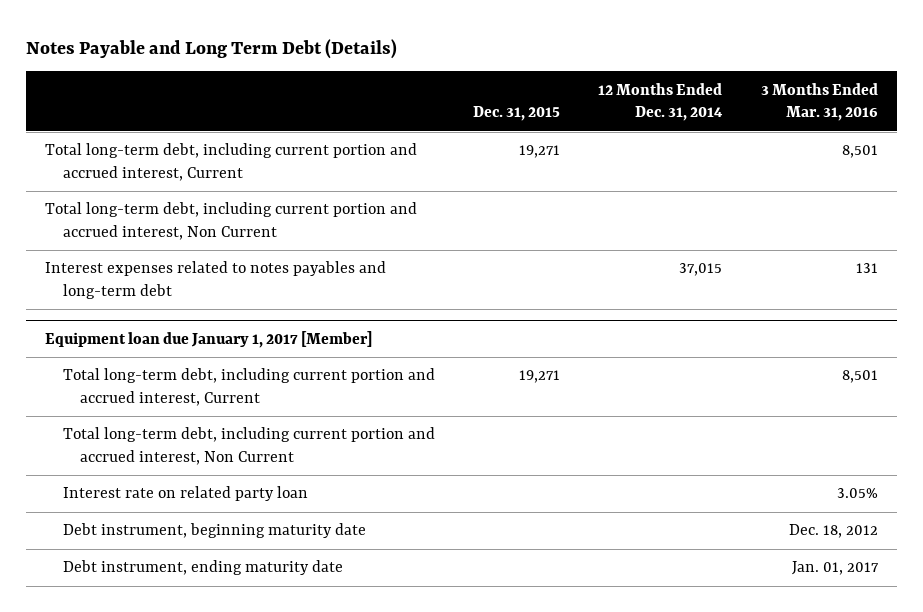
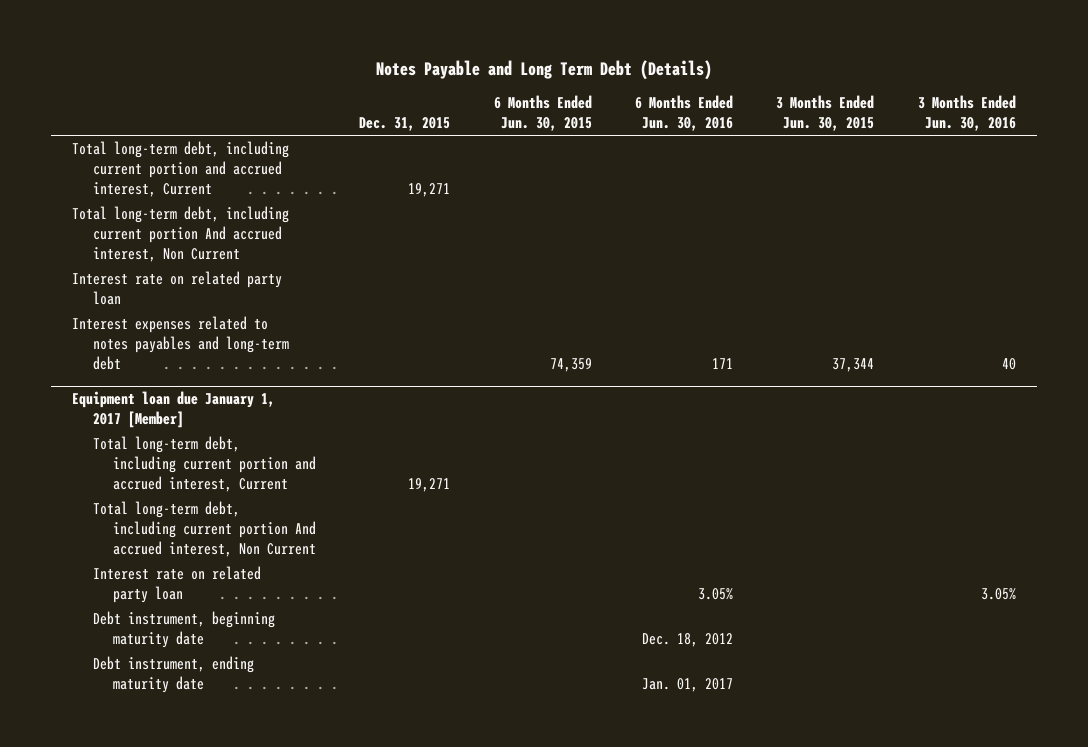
- | Dec. 31, 2015 | 12 Months Ended Dec. 31, 2014 | 3 Months Ended Mar. 31, 2016
+ | Dec. 31, 2015 | 6 Months Ended Jun. 30, 2015 | 6 Months Ended Jun. 30, 2016 | 3 Months Ended Jun. 30, 2015 | 3 Months Ended Jun. 30, 2016
- Total long-term debt, including current portion and accrued interest, Non Current
+ Total long-term debt, including current portion And accrued interest, Non Current
+ Interest rate on related party loan
@ Equipment loan due January 1, 2017 [Member]
- Total long-term debt, including current portion and accrued interest, Non Current
+ Total long-term debt, including current portion And accrued interest, Non Current

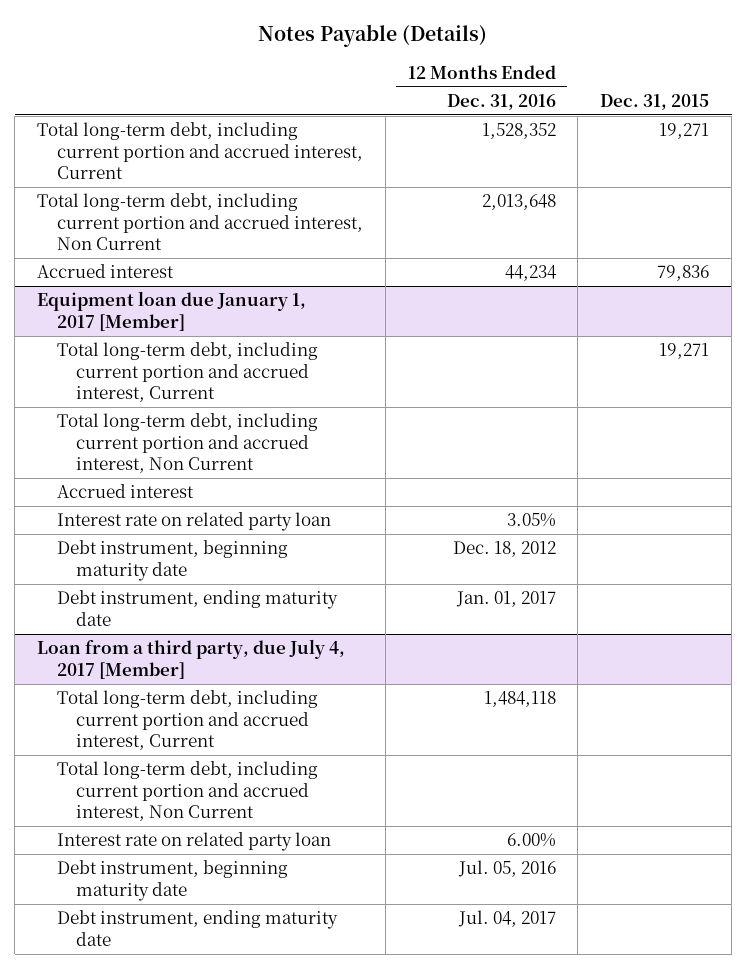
- Notes Payable and Long Term Debt (Details)
+ Notes Payable (Details)
- | Dec. 31, 2015 | 6 Months Ended Jun. 30, 2015 | 6 Months Ended Jun. 30, 2016 | 3 Months Ended Jun. 30, 2015 | 3 Months Ended Jun. 30, 2016
+ | 12 Months Ended Dec. 31, 2016 | Dec. 31, 2015
- Total long-term debt, including current portion And accrued interest, Non Current
- Interest rate on related party loan
- Interest expenses related to notes payables and long-term debt | | 74,359 | 171 | 37,344 | 40
+ Total long-term debt, including current portion and accrued interest, Non Current | 2,013,648 |
+ Accrued interest | 44,234 | 79,836
@ Equipment loan due January 1, 2017 [Member]
- Total long-term debt, including current portion And accrued interest, Non Current
+ Total long-term debt, including current portion and accrued interest, Non Current
+ Accrued interest
+ Loan from a third party, due July 4, 2017 [Member]
+ Total long-term debt, including current portion and accrued interest, Current | 1,484,118 |
+ Total long-term debt, including current portion and accrued interest, Non Current
+ Interest rate on related party loan | 6.00% |
+ Debt instrument, beginning maturity date | Jul. 05, 2016 |
+ Debt instrument, ending maturity date | Jul. 04, 2017 |

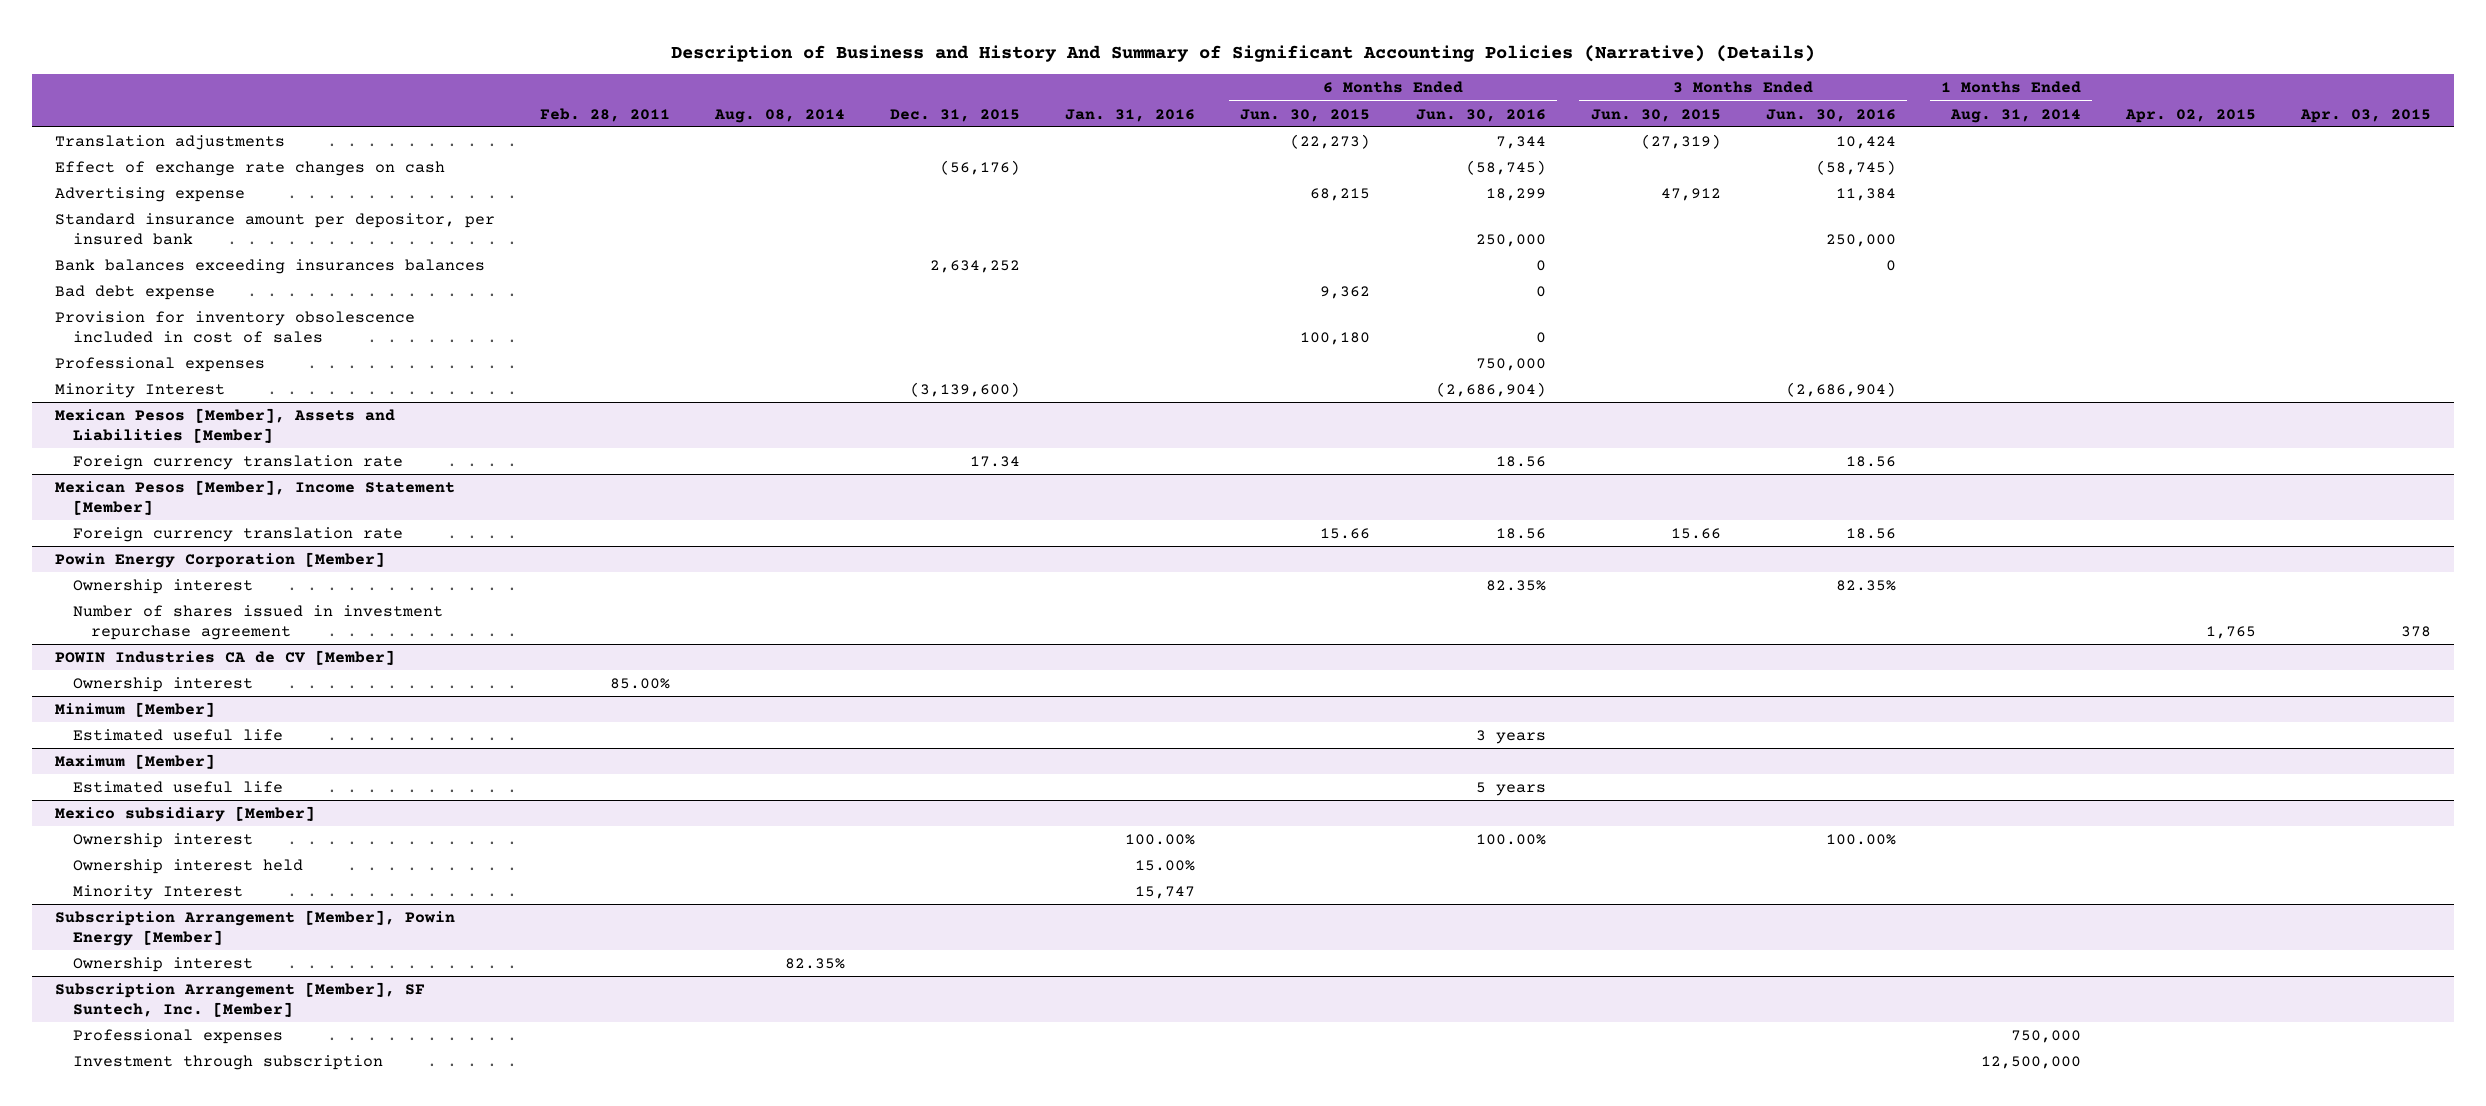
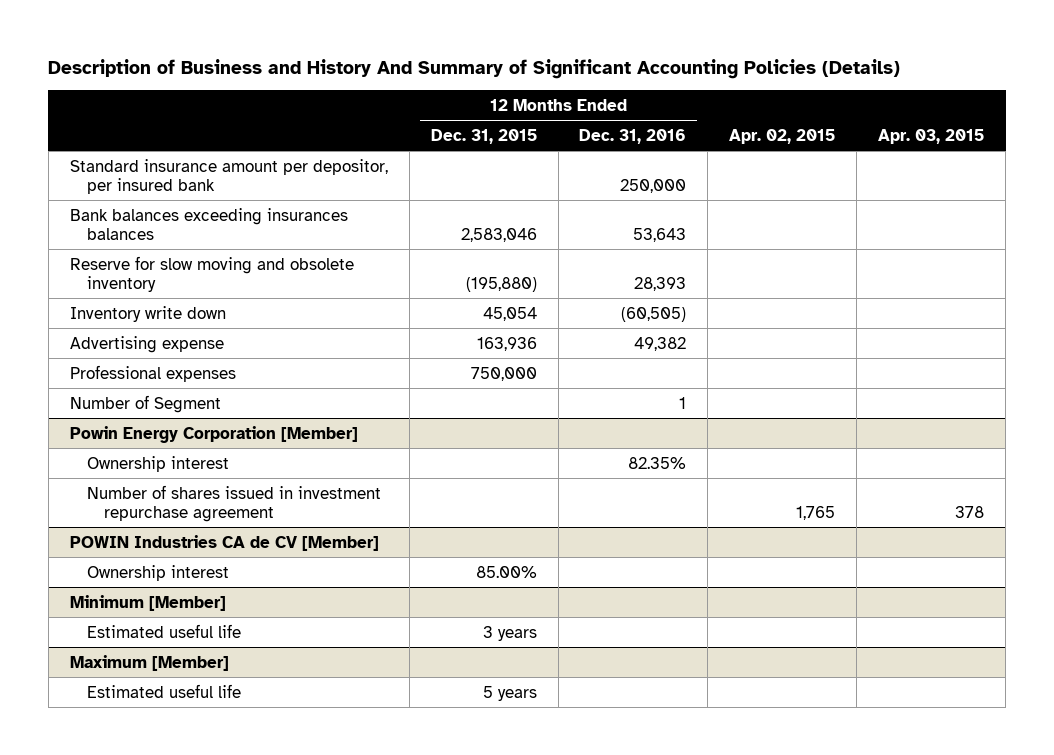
- Description of Business and History And Summary of Significant Accounting Policies (Narrative) (Details)
+ Description of Business and History And Summary of Significant Accounting Policies (Details)
- | Feb. 28, 2011 | Aug. 08, 2014 | Dec. 31, 2015 | Jan. 31, 2016 | 6 Months Ended Jun. 30, 2015 | 6 Months Ended Jun. 30, 2016 | 3 Months Ended Jun. 30, 2015 | 3 Months Ended Jun. 30, 2016 | 1 Months Ended Aug. 31, 2014 | Apr. 02, 2015 | Apr. 03, 2015
+ | 12 Months Ended Dec. 31, 2015 | 12 Months Ended Dec. 31, 2016 | Apr. 02, 2015 | Apr. 03, 2015
- Translation adjustments | | | | | (22,273) | 7,344 | (27,319) | 10,424 | | |
- Effect of exchange rate changes on cash | | | (56,176) | | | (58,745) | | (58,745) | | |
- Bad debt expense | | | | | 9,362 | 0 | | | | |
- Provision for inventory obsolescence included in cost of sales | | | | | 100,180 | 0 | | | | |
+ Reserve for slow moving and obsolete inventory | (195,880) | 28,393 | |
+ Inventory write down | 45,054 | (60,505) | |
moved down: Advertising expense | 163,936 | 49,382 | |
- Minority Interest | | | (3,139,600) | | | (2,686,904) | | (2,686,904) | | |
- Mexican Pesos [Member], Assets and Liabilities [Member]
- Foreign currency translation rate | | | 17.34 | | | 18.56 | | 18.56 | | |
- Mexican Pesos [Member], Income Statement [Member]
- Foreign currency translation rate | | | | | 15.66 | 18.56 | 15.66 | 18.56 | | |
+ Number of Segment | | 1 | |
- Mexico subsidiary [Member]
- Ownership interest | | | | 100.00% | | 100.00% | | 100.00% | | |
- Ownership interest held | | | | 15.00% | | | | | | |
- Minority Interest | | | | 15,747 | | | | | | |
- Subscription Arrangement [Member], Powin Energy [Member]
- Ownership interest | | 82.35% | | | | | | | | |
- Subscription Arrangement [Member], SF Suntech, Inc. [Member]
- Professional expenses | | | | | | | | | 750,000 | |
- Investment through subscription | | | | | | | | | 12,500,000 | |

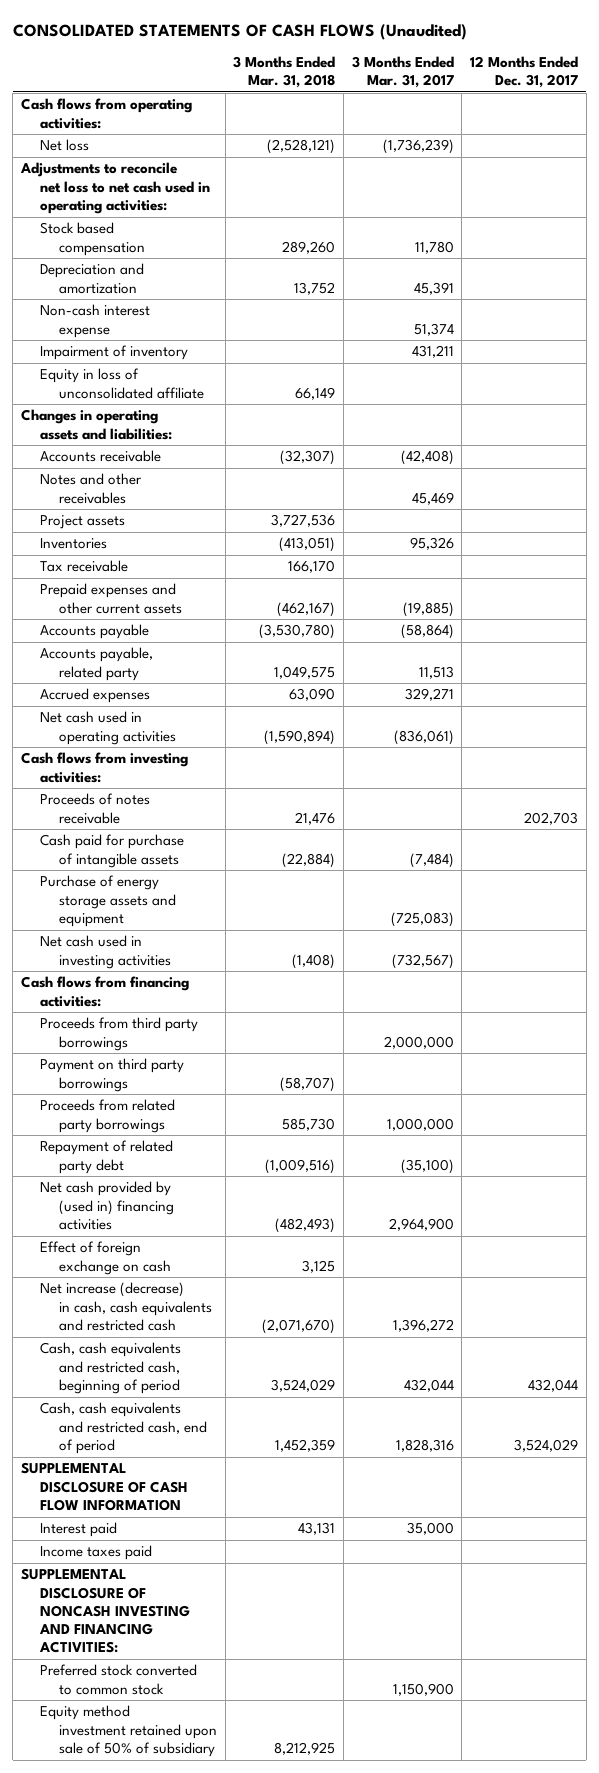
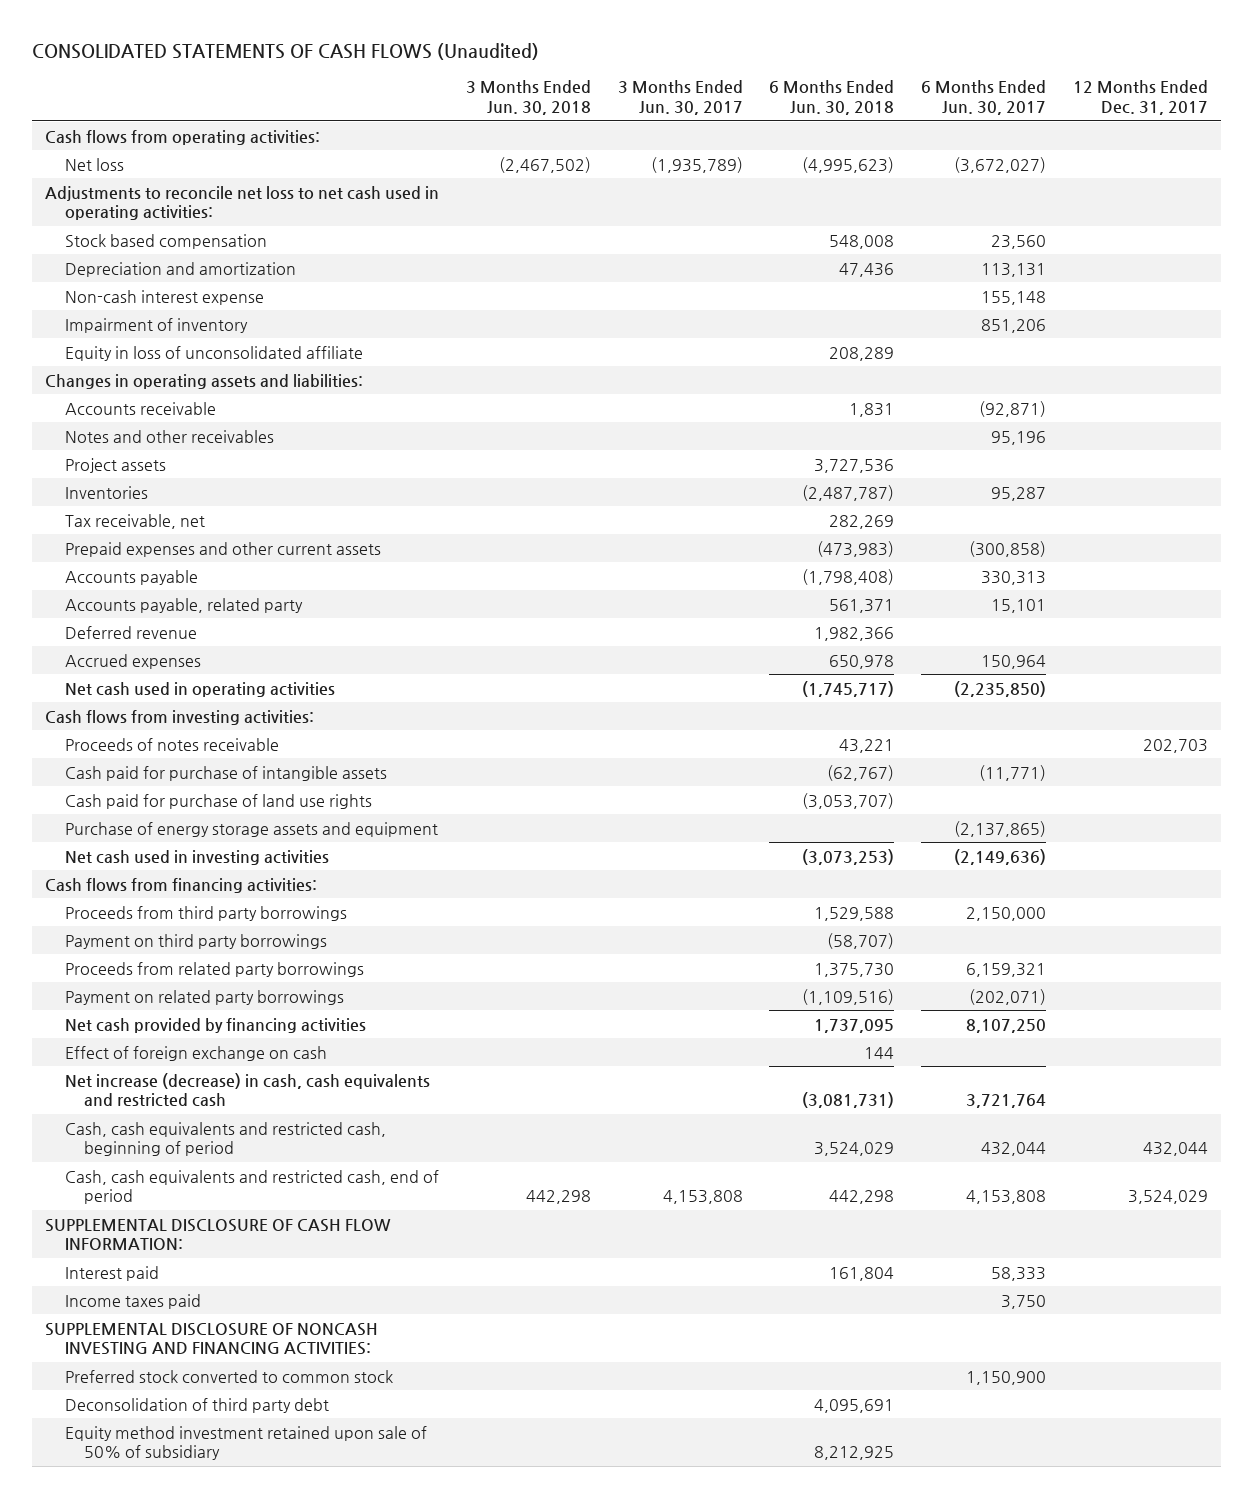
- | 3 Months Ended Mar. 31, 2018 | 3 Months Ended Mar. 31, 2017 | 12 Months Ended Dec. 31, 2017
+ | 3 Months Ended Jun. 30, 2018 | 3 Months Ended Jun. 30, 2017 | 6 Months Ended Jun. 30, 2018 | 6 Months Ended Jun. 30, 2017 | 12 Months Ended Dec. 31, 2017
- Tax receivable | 166,170 | |
+ Tax receivable, net | | | 282,269 | |
+ Deferred revenue | | | 1,982,366 | |
+ Cash paid for purchase of land use rights | | | (3,053,707) | |
- Repayment of related party debt | (1,009,516) | (35,100) |
- Net cash provided by (used in) financing activities | (482,493) | 2,964,900 |
+ Payment on related party borrowings | | | (1,109,516) | (202,071) |
+ Net cash provided by financing activities | | | 1,737,095 | 8,107,250 |
- SUPPLEMENTAL DISCLOSURE OF CASH FLOW INFORMATION
+ SUPPLEMENTAL DISCLOSURE OF CASH FLOW INFORMATION:
+ Deconsolidation of third party debt | | | 4,095,691 | |

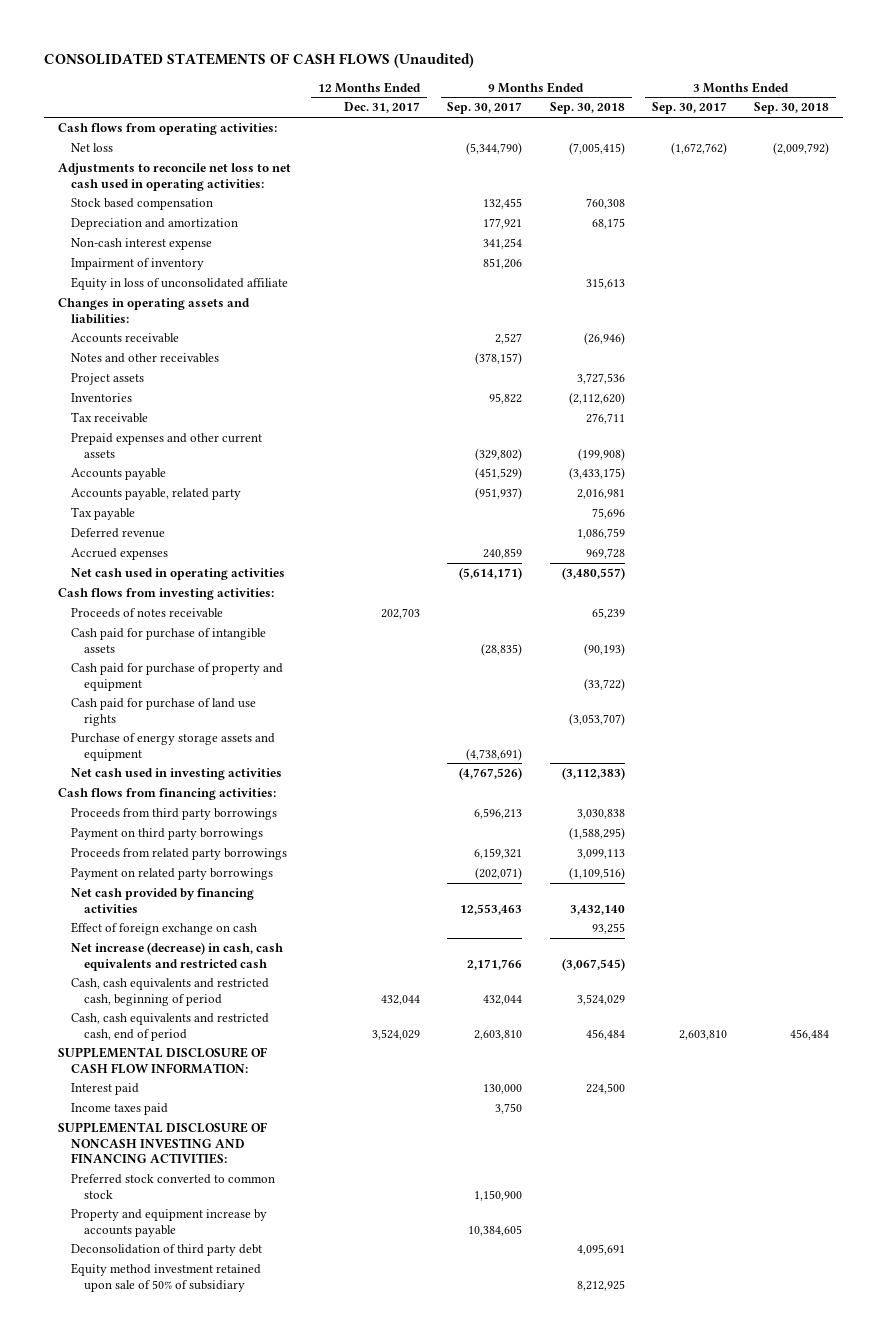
- | 3 Months Ended Jun. 30, 2018 | 3 Months Ended Jun. 30, 2017 | 6 Months Ended Jun. 30, 2018 | 6 Months Ended Jun. 30, 2017 | 12 Months Ended Dec. 31, 2017
+ | 12 Months Ended Dec. 31, 2017 | 9 Months Ended Sep. 30, 2017 | 9 Months Ended Sep. 30, 2018 | 3 Months Ended Sep. 30, 2017 | 3 Months Ended Sep. 30, 2018
- Tax receivable, net | | | 282,269 | |
+ Tax receivable | | | 276,711 | |
+ Tax payable | | | 75,696 | |
+ Cash paid for purchase of property and equipment | | | (33,722) | |
+ Property and equipment increase by accounts payable | | 10,384,605 | | |

